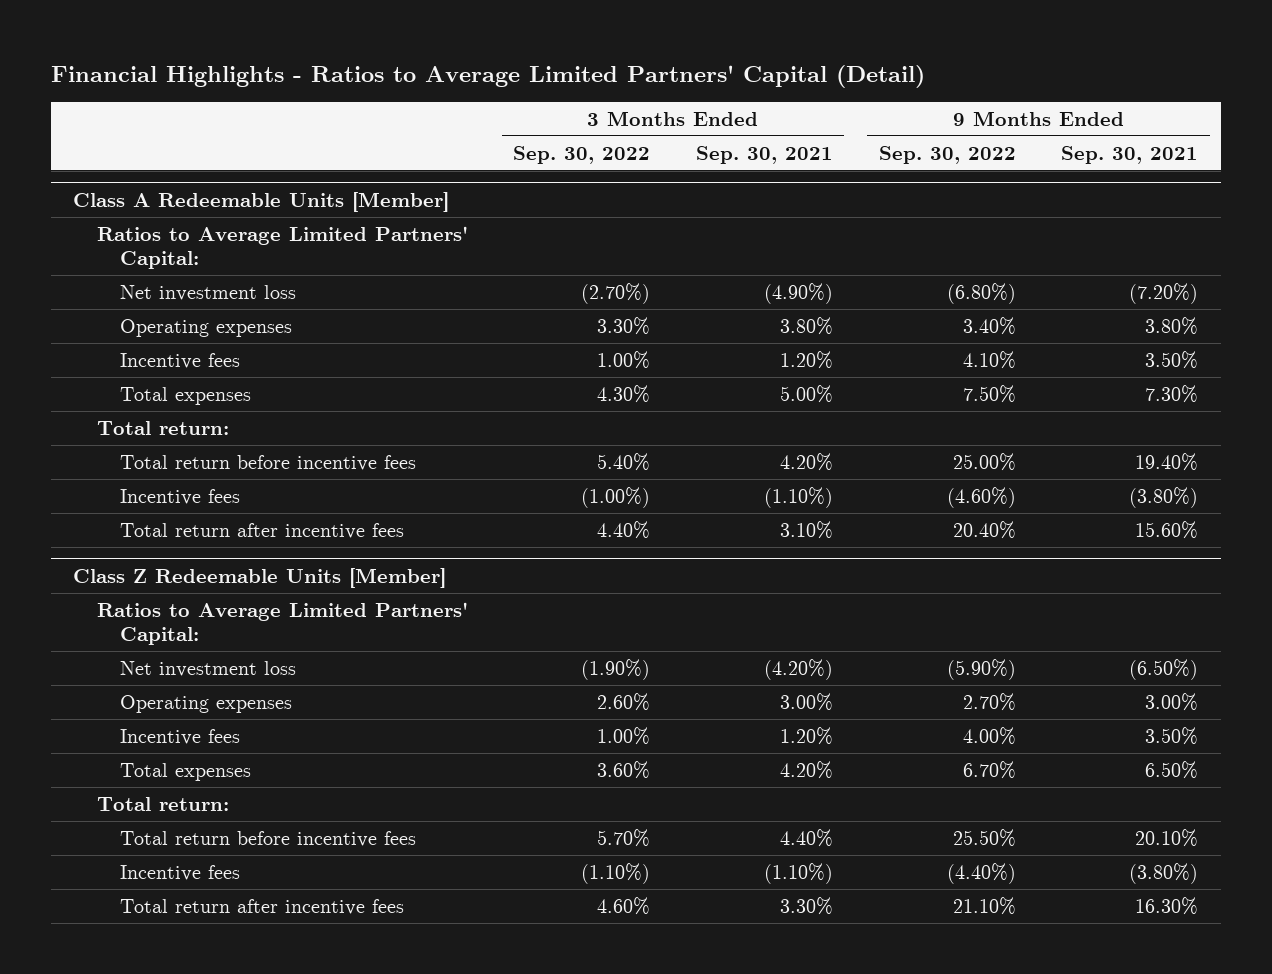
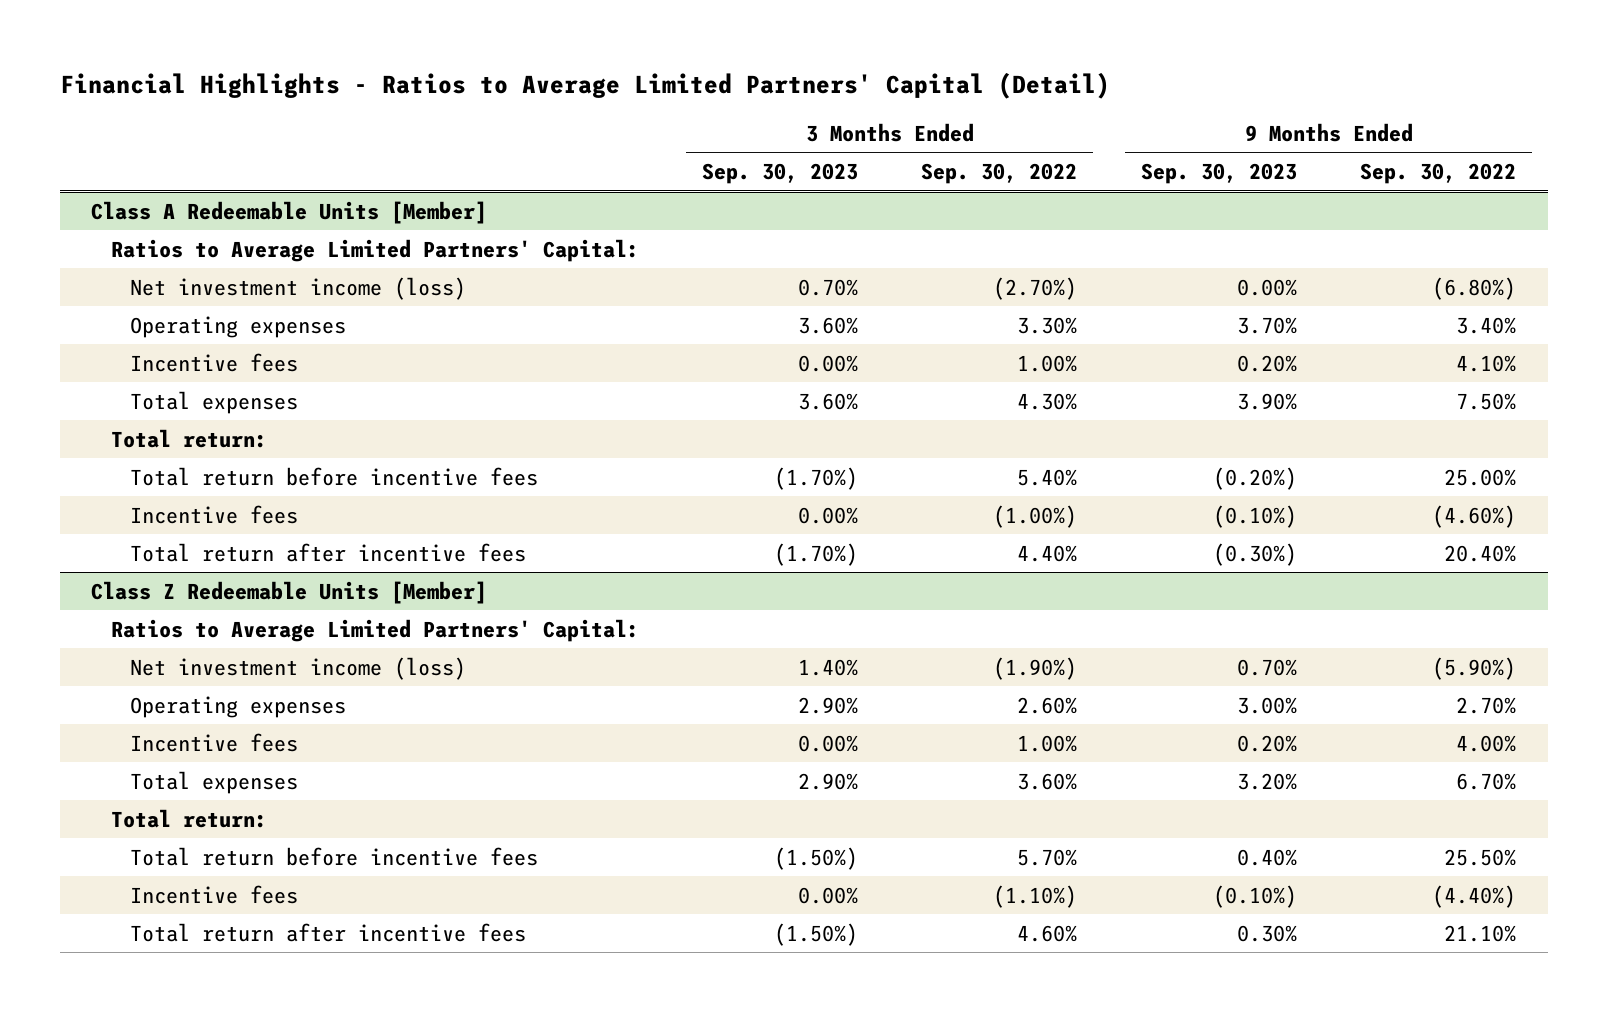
- | 3 Months Ended Sep. 30, 2022 | 3 Months Ended Sep. 30, 2021 | 9 Months Ended Sep. 30, 2022 | 9 Months Ended Sep. 30, 2021
+ | 3 Months Ended Sep. 30, 2023 | 3 Months Ended Sep. 30, 2022 | 9 Months Ended Sep. 30, 2023 | 9 Months Ended Sep. 30, 2022
@ Class A Redeemable Units [Member]
- Net investment loss | (2.70%) | (4.90%) | (6.80%) | (7.20%)
+ Net investment income (loss) | 0.70% | (2.70%) | 0.00% | (6.80%)
@ Class Z Redeemable Units [Member]
- Net investment loss | (1.90%) | (4.20%) | (5.90%) | (6.50%)
+ Net investment income (loss) | 1.40% | (1.90%) | 0.70% | (5.90%)

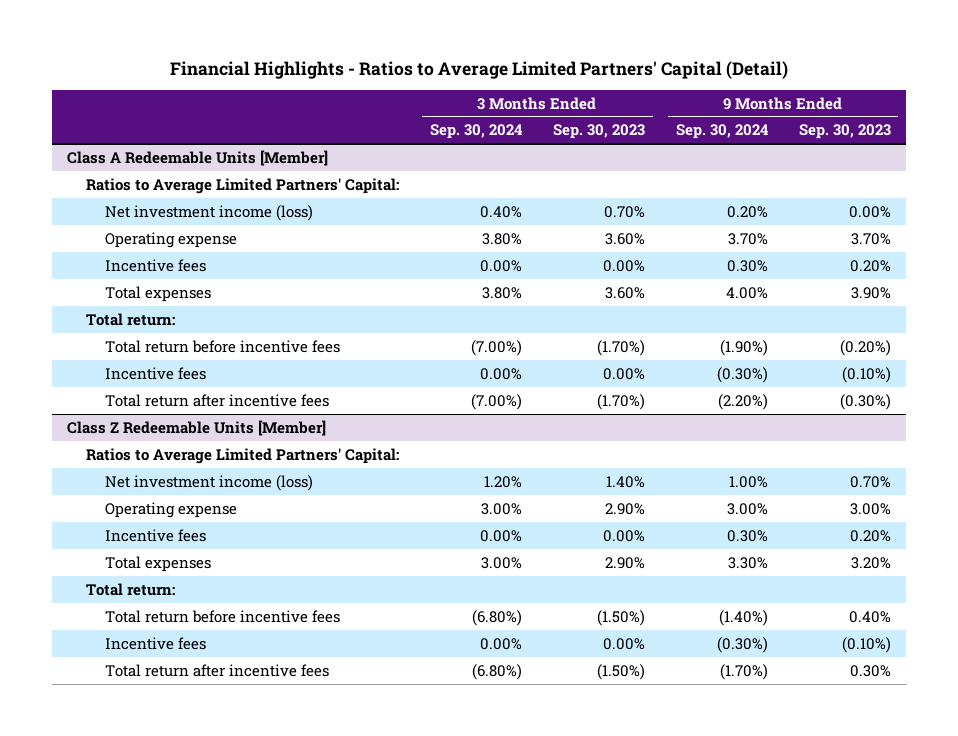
- | 3 Months Ended Sep. 30, 2023 | 3 Months Ended Sep. 30, 2022 | 9 Months Ended Sep. 30, 2023 | 9 Months Ended Sep. 30, 2022
+ | 3 Months Ended Sep. 30, 2024 | 3 Months Ended Sep. 30, 2023 | 9 Months Ended Sep. 30, 2024 | 9 Months Ended Sep. 30, 2023
@ Class A Redeemable Units [Member]
- Operating expenses | 3.60% | 3.30% | 3.70% | 3.40%
+ Operating expense | 3.80% | 3.60% | 3.70% | 3.70%
@ Class Z Redeemable Units [Member]
- Operating expenses | 2.90% | 2.60% | 3.00% | 2.70%
+ Operating expense | 3.00% | 2.90% | 3.00% | 3.00%

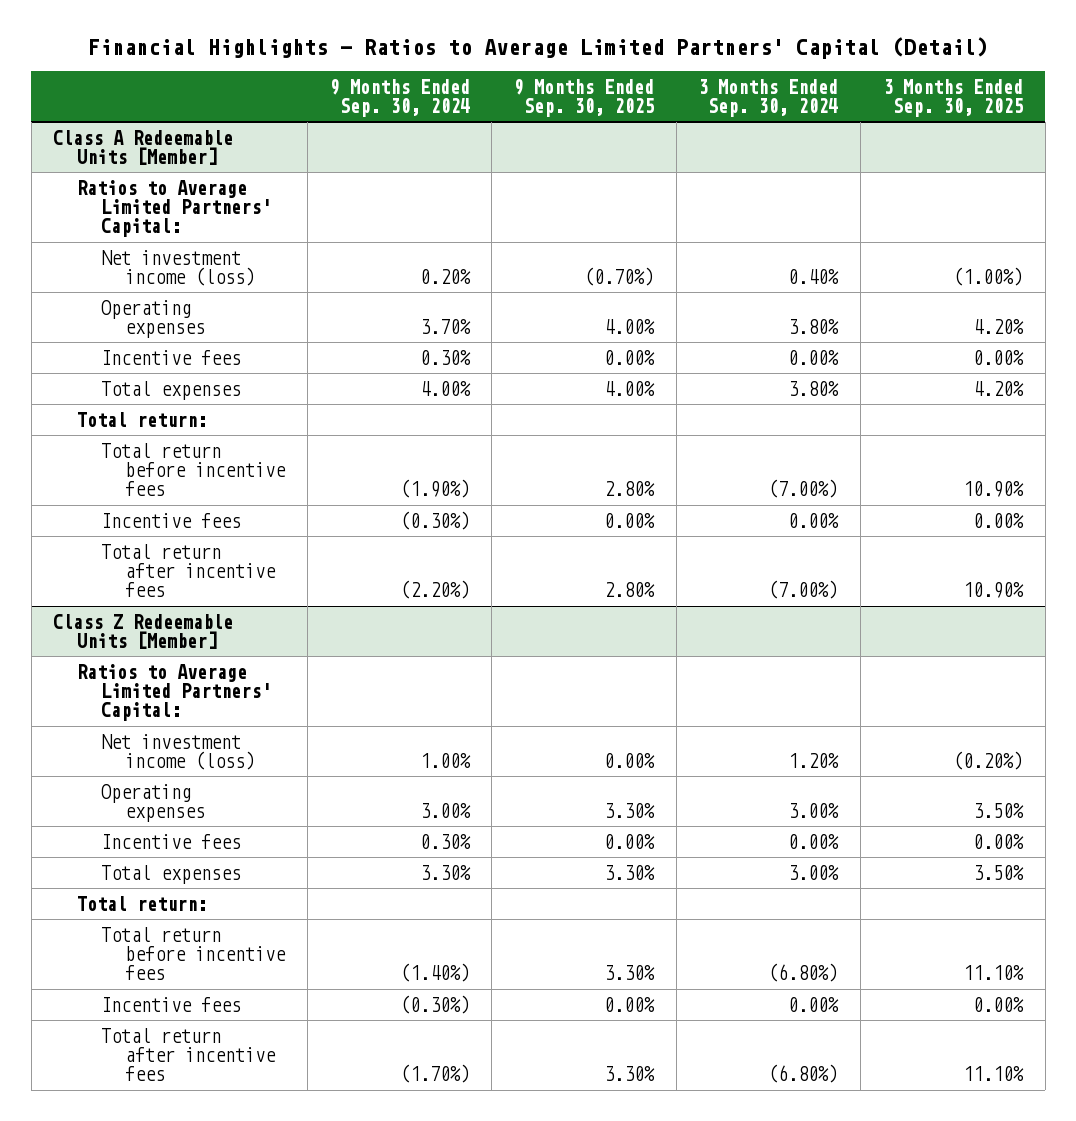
- | 3 Months Ended Sep. 30, 2024 | 3 Months Ended Sep. 30, 2023 | 9 Months Ended Sep. 30, 2024 | 9 Months Ended Sep. 30, 2023
+ | 9 Months Ended Sep. 30, 2024 | 9 Months Ended Sep. 30, 2025 | 3 Months Ended Sep. 30, 2024 | 3 Months Ended Sep. 30, 2025
@ Class A Redeemable Units [Member]
- Operating expense | 3.80% | 3.60% | 3.70% | 3.70%
+ Operating expenses | 3.70% | 4.00% | 3.80% | 4.20%
@ Class Z Redeemable Units [Member]
- Operating expense | 3.00% | 2.90% | 3.00% | 3.00%
+ Operating expenses | 3.00% | 3.30% | 3.00% | 3.50%

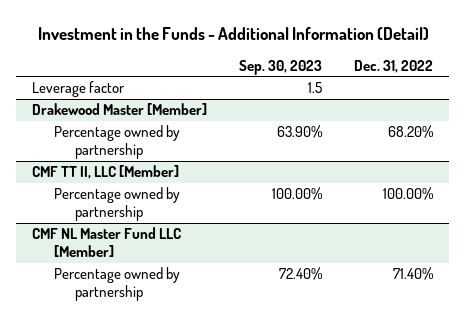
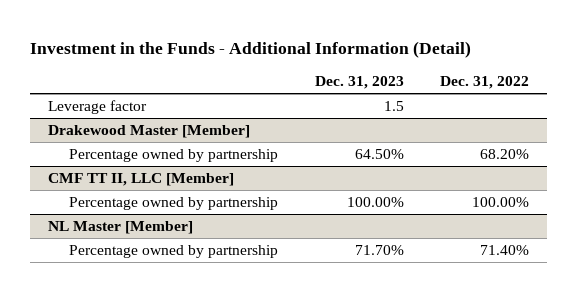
- | Sep. 30, 2023 | Dec. 31, 2022
+ | Dec. 31, 2023 | Dec. 31, 2022
- CMF NL Master Fund LLC [Member]
+ NL Master [Member]

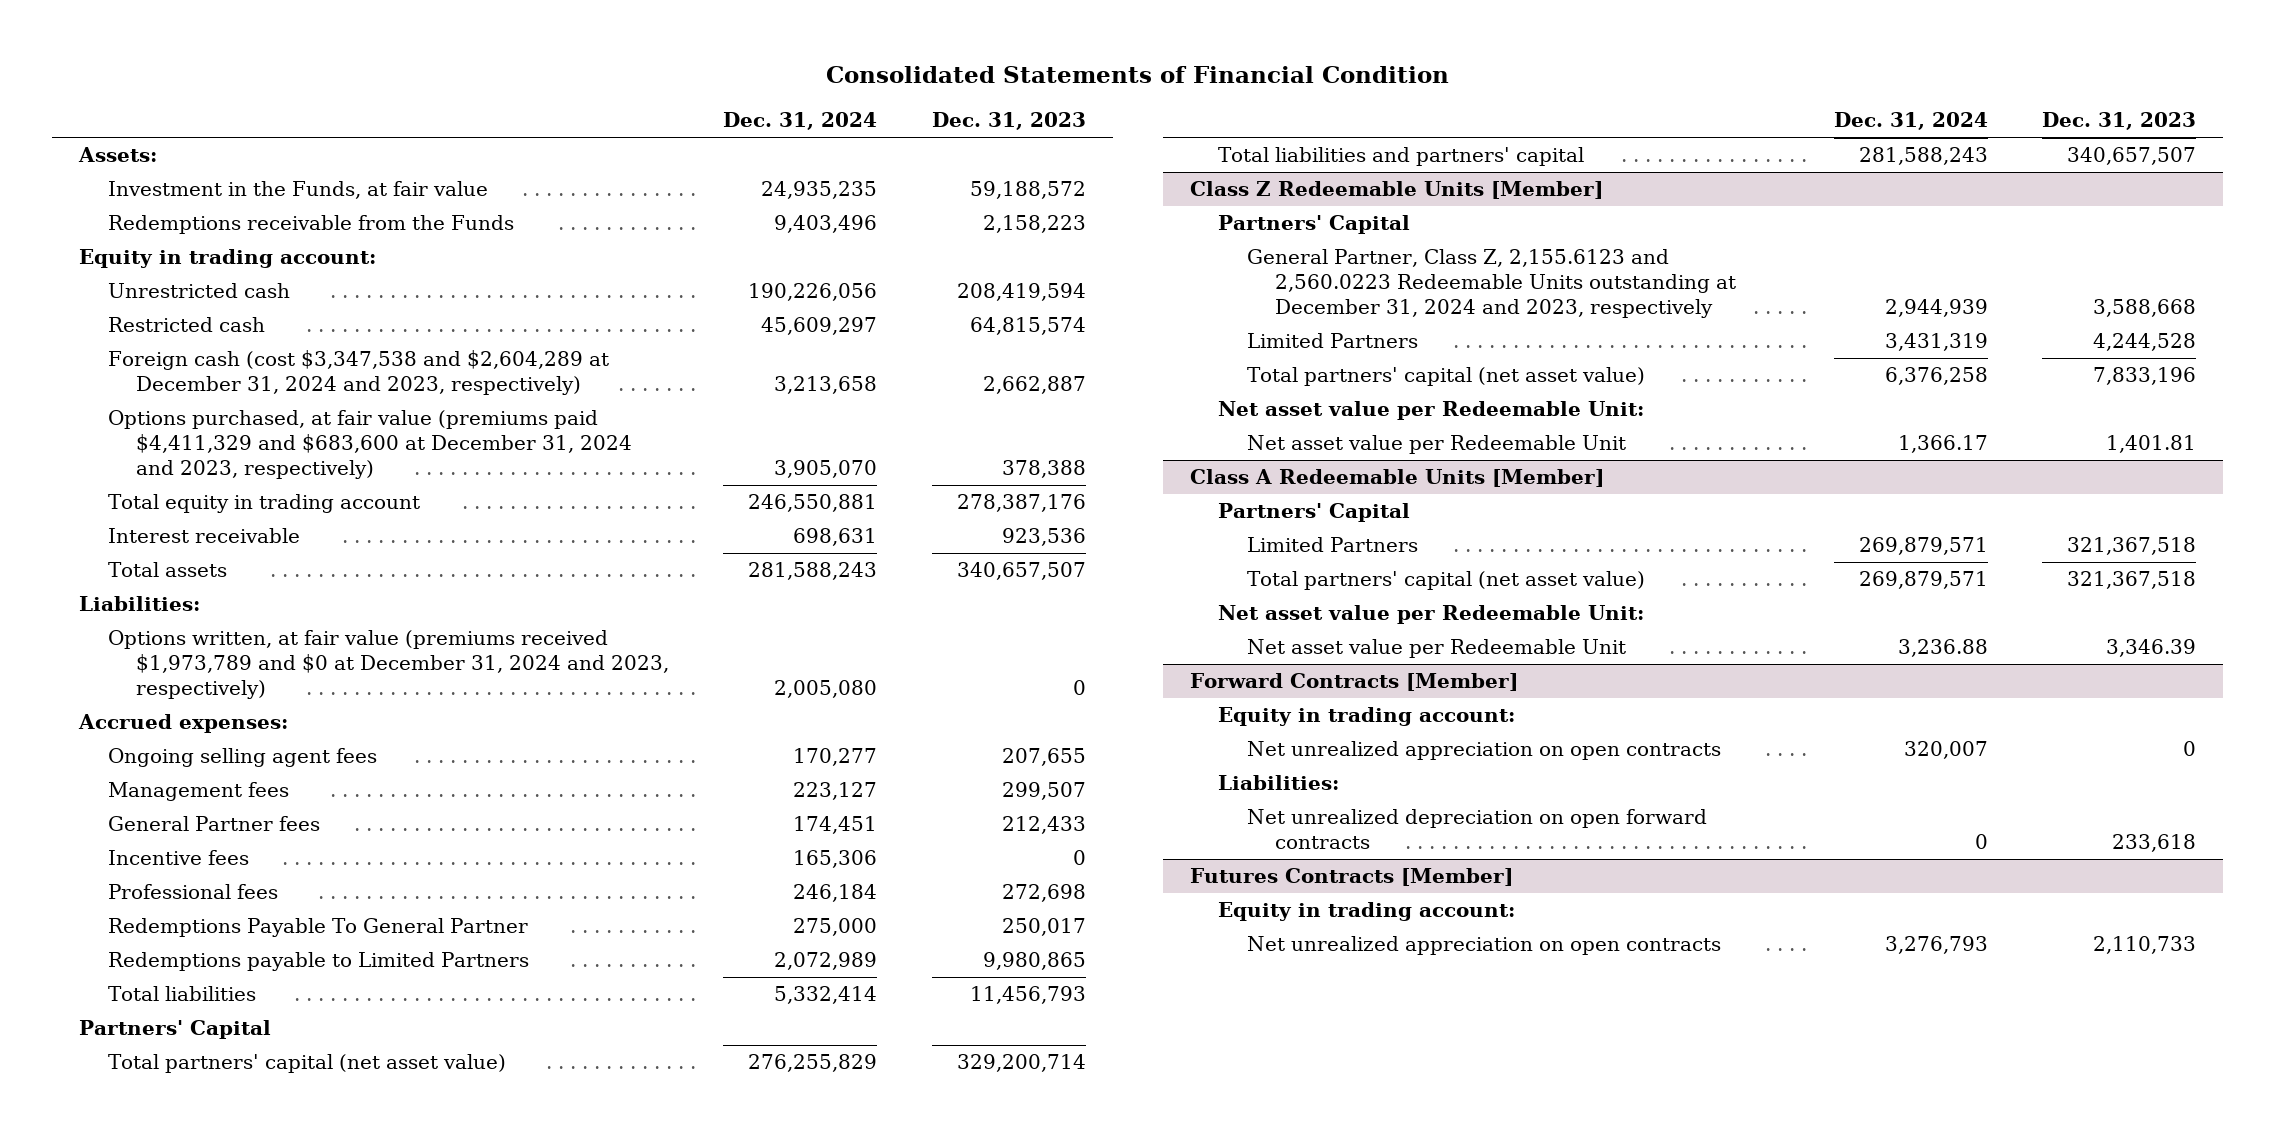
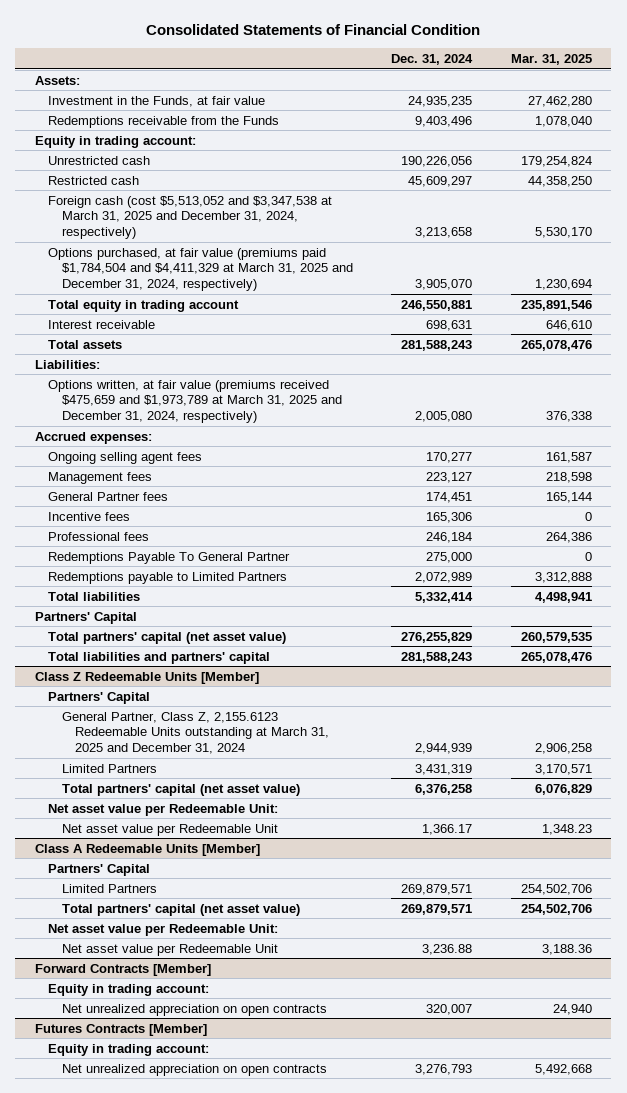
- | Dec. 31, 2024 | Dec. 31, 2023
+ | Dec. 31, 2024 | Mar. 31, 2025
- Foreign cash (cost $3,347,538 and $2,604,289 at December 31, 2024 and 2023, respectively) | 3,213,658 | 2,662,887
- Options purchased, at fair value (premiums paid $4,411,329 and $683,600 at December 31, 2024 and 2023, respectively) | 3,905,070 | 378,388
+ Foreign cash (cost $5,513,052 and $3,347,538 at March 31, 2025 and December 31, 2024, respectively) | 3,213,658 | 5,530,170
+ Options purchased, at fair value (premiums paid $1,784,504 and $4,411,329 at March 31, 2025 and December 31, 2024, respectively) | 3,905,070 | 1,230,694
- Options written, at fair value (premiums received $1,973,789 and $0 at December 31, 2024 and 2023, respectively) | 2,005,080 | 0
+ Options written, at fair value (premiums received $475,659 and $1,973,789 at March 31, 2025 and December 31, 2024, respectively) | 2,005,080 | 376,338
@ Class Z Redeemable Units [Member]
- General Partner, Class Z, 2,155.6123 and 2,560.0223 Redeemable Units outstanding at December 31, 2024 and 2023, respectively | 2,944,939 | 3,588,668
+ General Partner, Class Z, 2,155.6123 Redeemable Units outstanding at March 31, 2025 and December 31, 2024 | 2,944,939 | 2,906,258
@ Forward Contracts [Member]
- Liabilities:
- Net unrealized depreciation on open forward contracts | 0 | 233,618

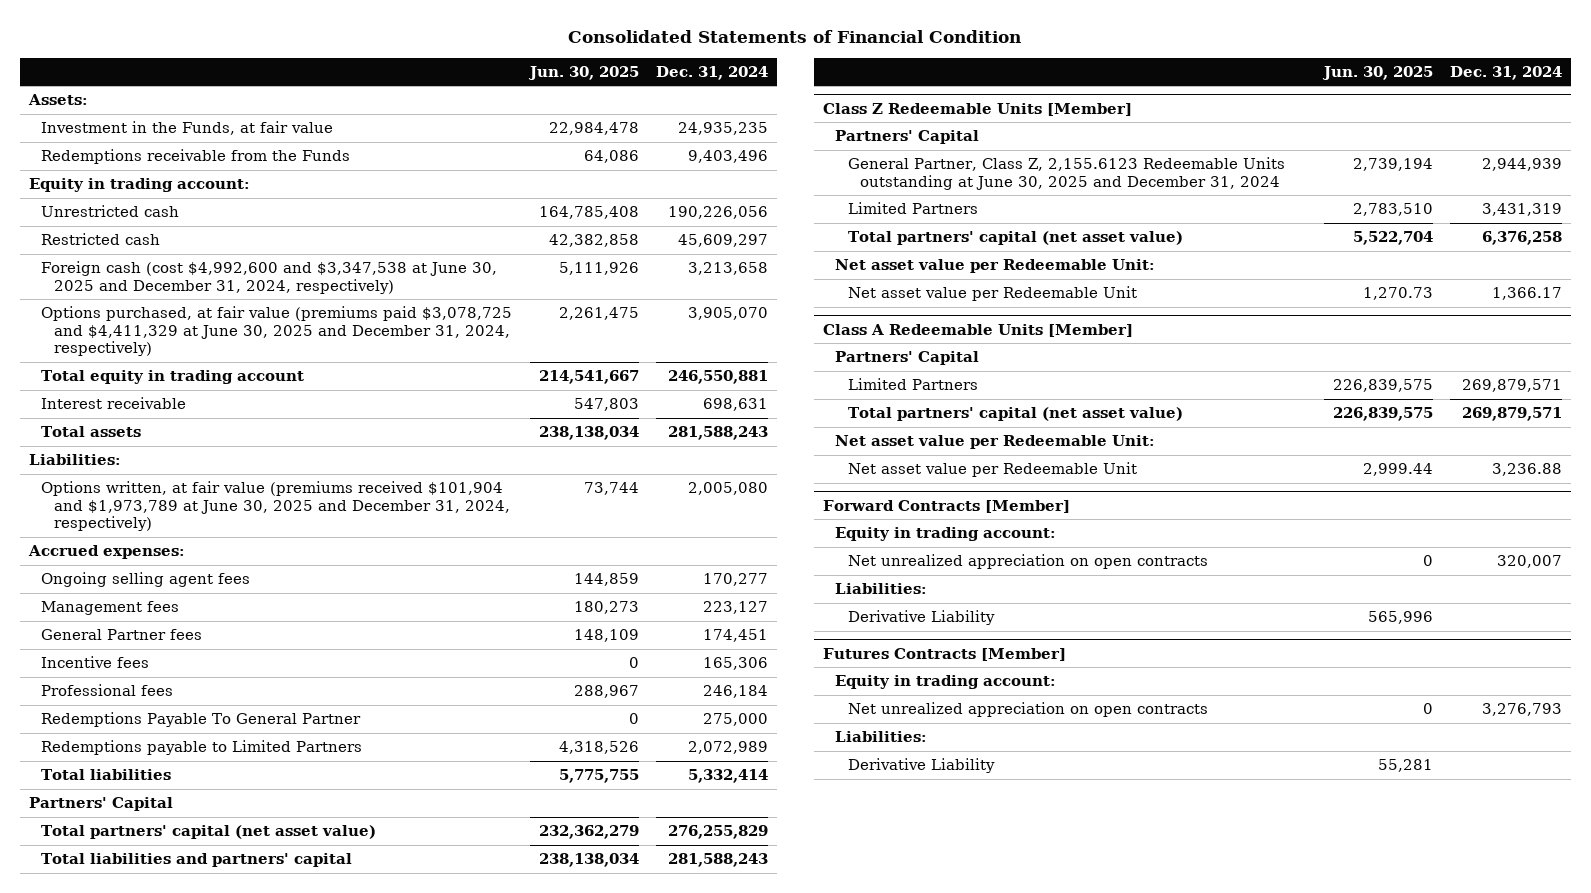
- | Dec. 31, 2024 | Mar. 31, 2025
+ | Jun. 30, 2025 | Dec. 31, 2024
- Foreign cash (cost $5,513,052 and $3,347,538 at March 31, 2025 and December 31, 2024, respectively) | 3,213,658 | 5,530,170
- Options purchased, at fair value (premiums paid $1,784,504 and $4,411,329 at March 31, 2025 and December 31, 2024, respectively) | 3,905,070 | 1,230,694
+ Foreign cash (cost $4,992,600 and $3,347,538 at June 30, 2025 and December 31, 2024, respectively) | 5,111,926 | 3,213,658
+ Options purchased, at fair value (premiums paid $3,078,725 and $4,411,329 at June 30, 2025 and December 31, 2024, respectively) | 2,261,475 | 3,905,070
- Options written, at fair value (premiums received $475,659 and $1,973,789 at March 31, 2025 and December 31, 2024, respectively) | 2,005,080 | 376,338
+ Options written, at fair value (premiums received $101,904 and $1,973,789 at June 30, 2025 and December 31, 2024, respectively) | 73,744 | 2,005,080
@ Class Z Redeemable Units [Member]
- General Partner, Class Z, 2,155.6123 Redeemable Units outstanding at March 31, 2025 and December 31, 2024 | 2,944,939 | 2,906,258
+ General Partner, Class Z, 2,155.6123 Redeemable Units outstanding at June 30, 2025 and December 31, 2024 | 2,739,194 | 2,944,939
@ Forward Contracts [Member]
+ Liabilities:
+ Derivative Liability | 565,996 |
@ Futures Contracts [Member]
+ Liabilities:
+ Derivative Liability | 55,281 |

